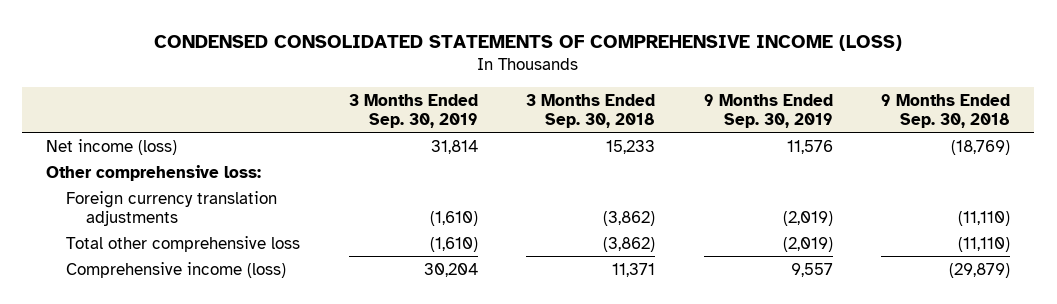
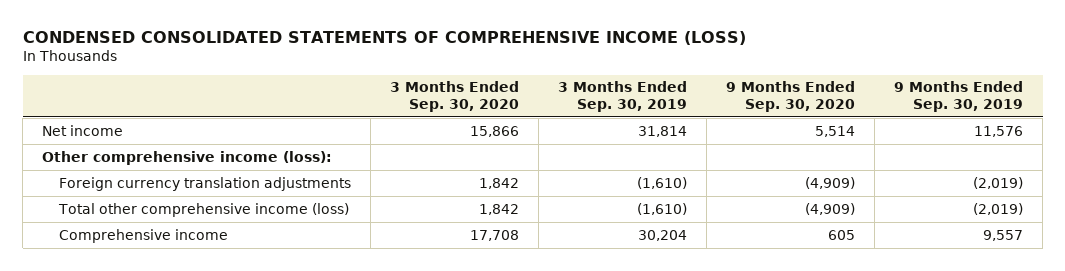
- | 3 Months Ended Sep. 30, 2019 | 3 Months Ended Sep. 30, 2018 | 9 Months Ended Sep. 30, 2019 | 9 Months Ended Sep. 30, 2018
+ | 3 Months Ended Sep. 30, 2020 | 3 Months Ended Sep. 30, 2019 | 9 Months Ended Sep. 30, 2020 | 9 Months Ended Sep. 30, 2019
- Net income (loss) | 31,814 | 15,233 | 11,576 | (18,769)
- Other comprehensive loss:
+ Net income | 15,866 | 31,814 | 5,514 | 11,576
+ Other comprehensive income (loss):
- Total other comprehensive loss | (1,610) | (3,862) | (2,019) | (11,110)
- Comprehensive income (loss) | 30,204 | 11,371 | 9,557 | (29,879)
+ Total other comprehensive income (loss) | 1,842 | (1,610) | (4,909) | (2,019)
+ Comprehensive income | 17,708 | 30,204 | 605 | 9,557

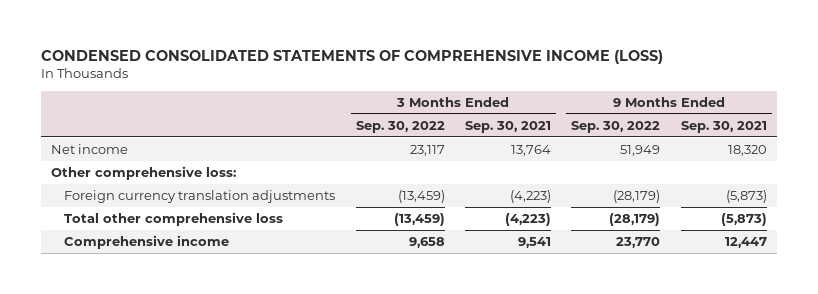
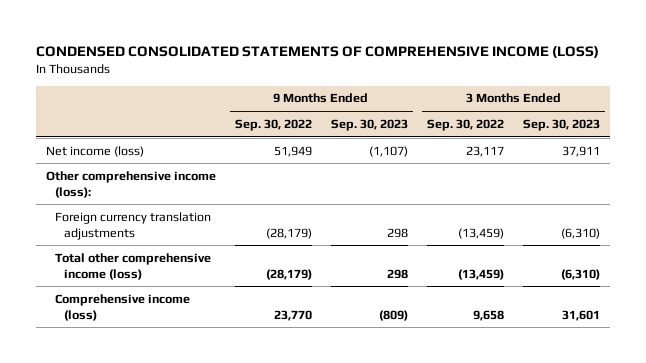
- | 3 Months Ended Sep. 30, 2022 | 3 Months Ended Sep. 30, 2021 | 9 Months Ended Sep. 30, 2022 | 9 Months Ended Sep. 30, 2021
+ | 9 Months Ended Sep. 30, 2022 | 9 Months Ended Sep. 30, 2023 | 3 Months Ended Sep. 30, 2022 | 3 Months Ended Sep. 30, 2023
- Net income | 23,117 | 13,764 | 51,949 | 18,320
- Other comprehensive loss:
+ Net income (loss) | 51,949 | (1,107) | 23,117 | 37,911
+ Other comprehensive income (loss):
- Total other comprehensive loss | (13,459) | (4,223) | (28,179) | (5,873)
- Comprehensive income | 9,658 | 9,541 | 23,770 | 12,447
+ Total other comprehensive income (loss) | (28,179) | 298 | (13,459) | (6,310)
+ Comprehensive income (loss) | 23,770 | (809) | 9,658 | 31,601

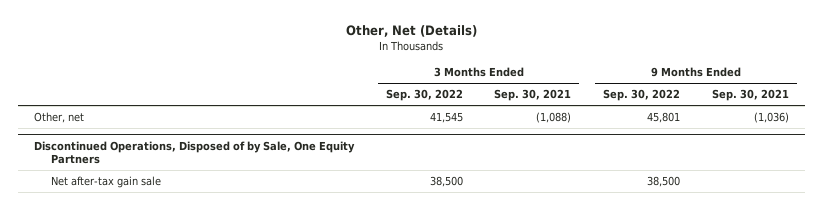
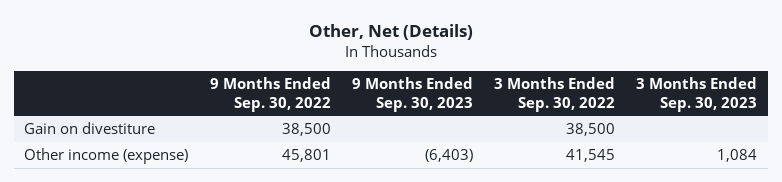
- | 3 Months Ended Sep. 30, 2022 | 3 Months Ended Sep. 30, 2021 | 9 Months Ended Sep. 30, 2022 | 9 Months Ended Sep. 30, 2021
+ | 9 Months Ended Sep. 30, 2022 | 9 Months Ended Sep. 30, 2023 | 3 Months Ended Sep. 30, 2022 | 3 Months Ended Sep. 30, 2023
- Other, net | 41,545 | (1,088) | 45,801 | (1,036)
- Discontinued Operations, Disposed of by Sale, One Equity Partners
- Net after-tax gain sale | 38,500 | | 38,500 |
+ Gain on divestiture | 38,500 | | 38,500 |
+ Other income (expense) | 45,801 | (6,403) | 41,545 | 1,084

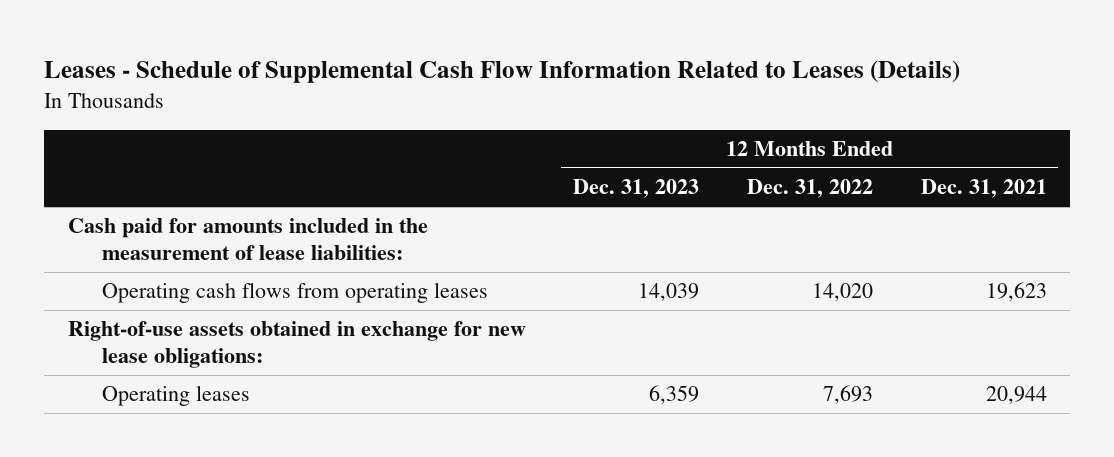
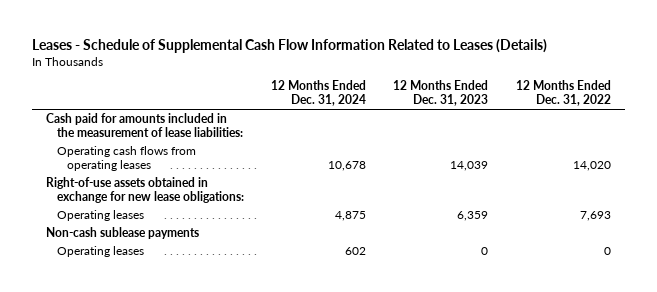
- | 12 Months Ended Dec. 31, 2023 | 12 Months Ended Dec. 31, 2022 | 12 Months Ended Dec. 31, 2021
+ | 12 Months Ended Dec. 31, 2024 | 12 Months Ended Dec. 31, 2023 | 12 Months Ended Dec. 31, 2022
+ Non-cash sublease payments
+ Operating leases | 602 | 0 | 0

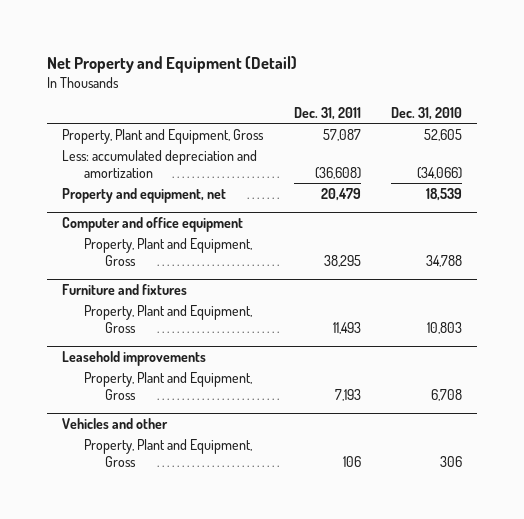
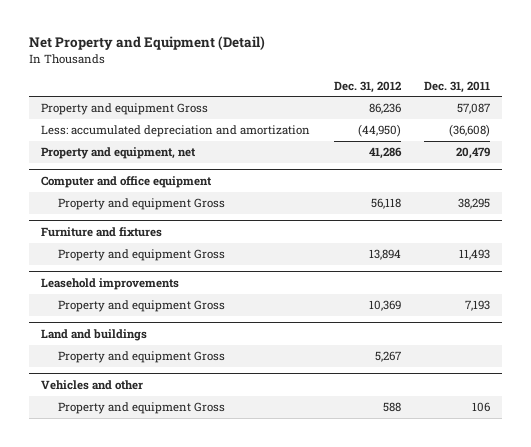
- | Dec. 31, 2011 | Dec. 31, 2010
+ | Dec. 31, 2012 | Dec. 31, 2011
- Property, Plant and Equipment, Gross | 57,087 | 52,605
+ Property and equipment Gross | 86,236 | 57,087
@ Computer and office equipment
- Property, Plant and Equipment, Gross | 38,295 | 34,788
+ Property and equipment Gross | 56,118 | 38,295
@ Furniture and fixtures
- Property, Plant and Equipment, Gross | 11,493 | 10,803
+ Property and equipment Gross | 13,894 | 11,493
@ Leasehold improvements
- Property, Plant and Equipment, Gross | 7,193 | 6,708
+ Property and equipment Gross | 10,369 | 7,193
+ Land and buildings
+ Property and equipment Gross | 5,267 |
@ Vehicles and other
- Property, Plant and Equipment, Gross | 106 | 306
+ Property and equipment Gross | 588 | 106

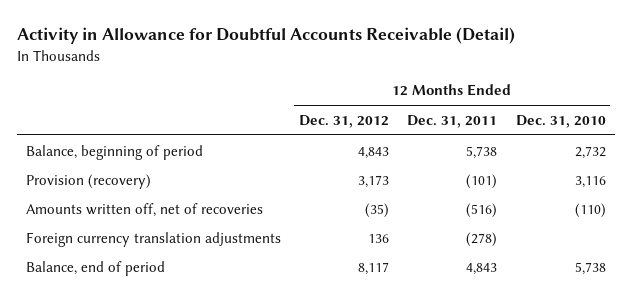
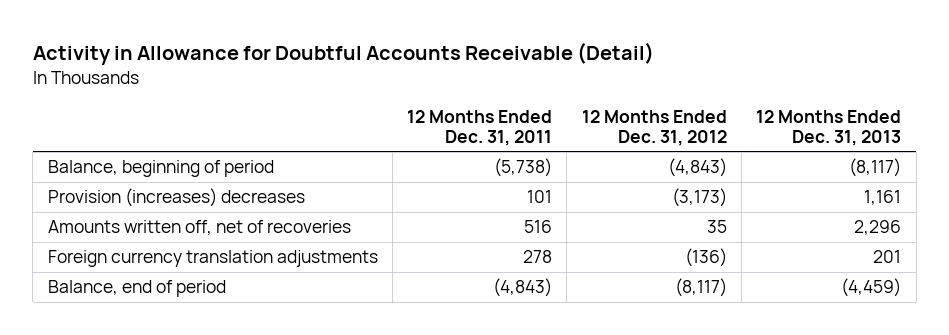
- | 12 Months Ended Dec. 31, 2012 | 12 Months Ended Dec. 31, 2011 | 12 Months Ended Dec. 31, 2010
+ | 12 Months Ended Dec. 31, 2011 | 12 Months Ended Dec. 31, 2012 | 12 Months Ended Dec. 31, 2013
- Balance, beginning of period | 4,843 | 5,738 | 2,732
- Provision (recovery) | 3,173 | (101) | 3,116
- Amounts written off, net of recoveries | (35) | (516) | (110)
- Foreign currency translation adjustments | 136 | (278) |
- Balance, end of period | 8,117 | 4,843 | 5,738
+ Balance, beginning of period | (5,738) | (4,843) | (8,117)
+ Provision (increases) decreases | 101 | (3,173) | 1,161
+ Amounts written off, net of recoveries | 516 | 35 | 2,296
+ Foreign currency translation adjustments | 278 | (136) | 201
+ Balance, end of period | (4,843) | (8,117) | (4,459)

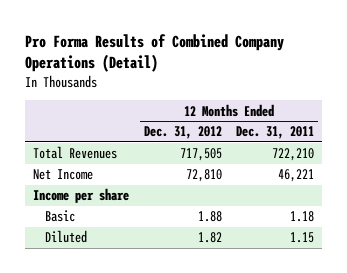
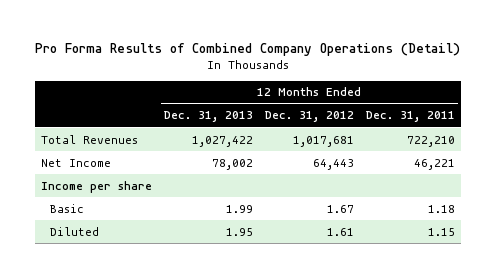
- | 12 Months Ended Dec. 31, 2012 | 12 Months Ended Dec. 31, 2011
+ | 12 Months Ended Dec. 31, 2013 | 12 Months Ended Dec. 31, 2012 | 12 Months Ended Dec. 31, 2011
- Total Revenues | 717,505 | 722,210
- Net Income | 72,810 | 46,221
+ Total Revenues | 1,027,422 | 1,017,681 | 722,210
+ Net Income | 78,002 | 64,443 | 46,221
- Basic | 1.88 | 1.18
- Diluted | 1.82 | 1.15
+ Basic | 1.99 | 1.67 | 1.18
+ Diluted | 1.95 | 1.61 | 1.15

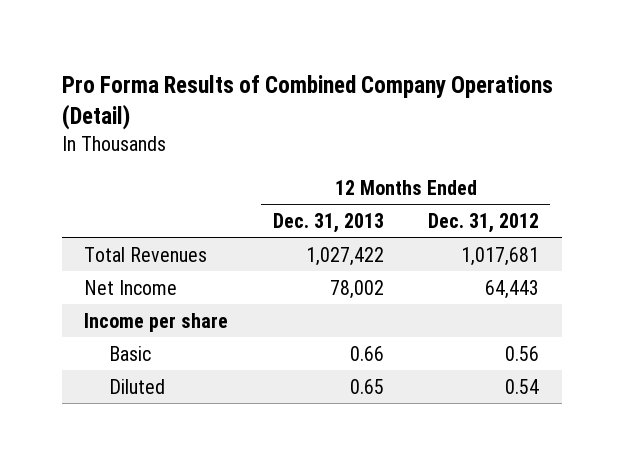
- | 12 Months Ended Dec. 31, 2013 | 12 Months Ended Dec. 31, 2012 | 12 Months Ended Dec. 31, 2011
+ | 12 Months Ended Dec. 31, 2013 | 12 Months Ended Dec. 31, 2012
- Basic | 1.99 | 1.67 | 1.18
- Diluted | 1.95 | 1.61 | 1.15
+ Basic | 0.66 | 0.56
+ Diluted | 0.65 | 0.54

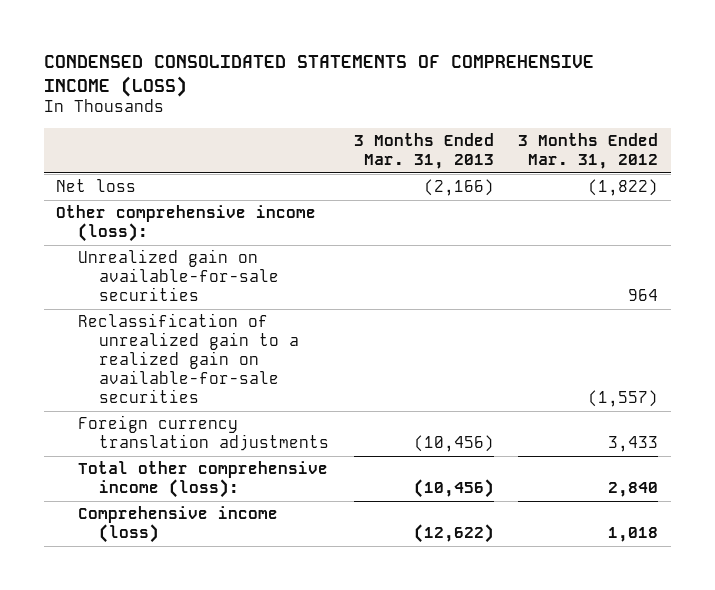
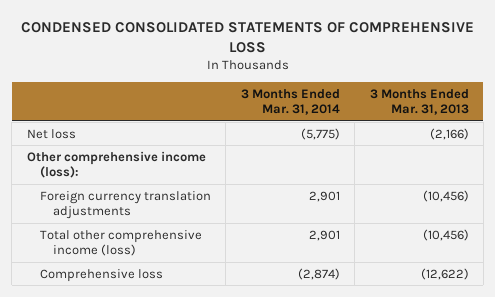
- CONDENSED CONSOLIDATED STATEMENTS OF COMPREHENSIVE INCOME (LOSS)
+ CONDENSED CONSOLIDATED STATEMENTS OF COMPREHENSIVE LOSS
- | 3 Months Ended Mar. 31, 2013 | 3 Months Ended Mar. 31, 2012
+ | 3 Months Ended Mar. 31, 2014 | 3 Months Ended Mar. 31, 2013
- Unrealized gain on available-for-sale securities | | 964
- Reclassification of unrealized gain to a realized gain on available-for-sale securities | | (1,557)
- Total other comprehensive income (loss): | (10,456) | 2,840
- Comprehensive income (loss) | (12,622) | 1,018
+ Total other comprehensive income (loss) | 2,901 | (10,456)
+ Comprehensive loss | (2,874) | (12,622)

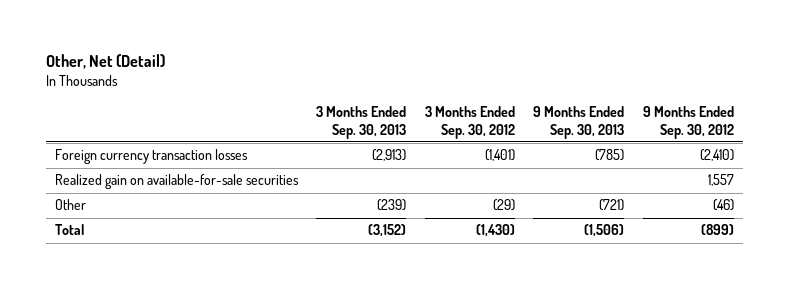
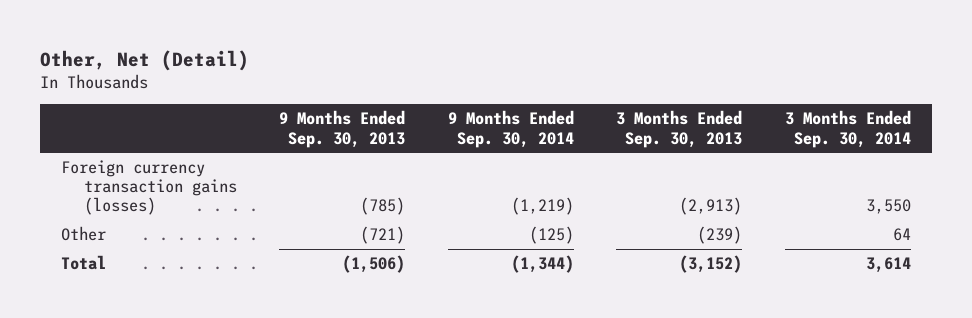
- | 3 Months Ended Sep. 30, 2013 | 3 Months Ended Sep. 30, 2012 | 9 Months Ended Sep. 30, 2013 | 9 Months Ended Sep. 30, 2012
+ | 9 Months Ended Sep. 30, 2013 | 9 Months Ended Sep. 30, 2014 | 3 Months Ended Sep. 30, 2013 | 3 Months Ended Sep. 30, 2014
- Foreign currency transaction losses | (2,913) | (1,401) | (785) | (2,410)
- Realized gain on available-for-sale securities | | | | 1,557
+ Foreign currency transaction gains (losses) | (785) | (1,219) | (2,913) | 3,550

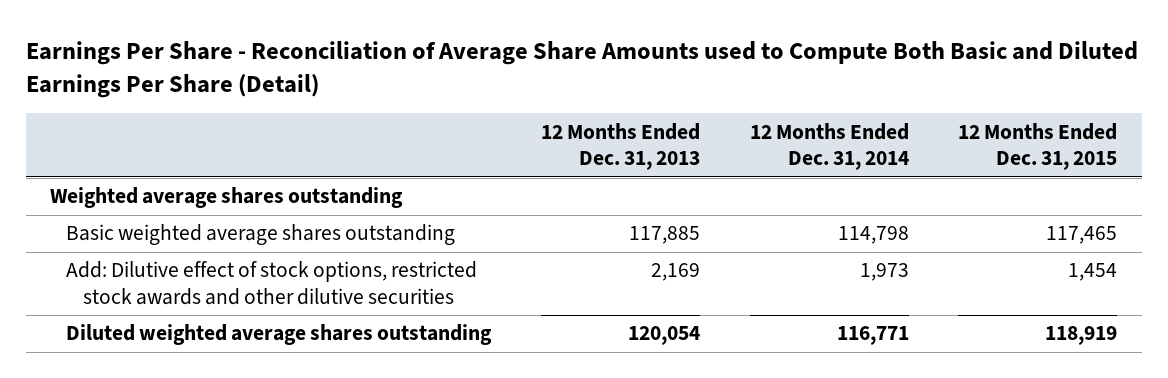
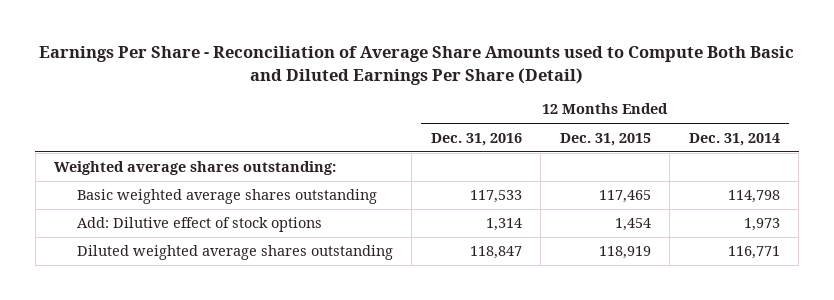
- | 12 Months Ended Dec. 31, 2013 | 12 Months Ended Dec. 31, 2014 | 12 Months Ended Dec. 31, 2015
+ | 12 Months Ended Dec. 31, 2016 | 12 Months Ended Dec. 31, 2015 | 12 Months Ended Dec. 31, 2014
- Weighted average shares outstanding
+ Weighted average shares outstanding:
- Add: Dilutive effect of stock options, restricted stock awards and other dilutive securities | 2,169 | 1,973 | 1,454
+ Add: Dilutive effect of stock options | 1,314 | 1,454 | 1,973

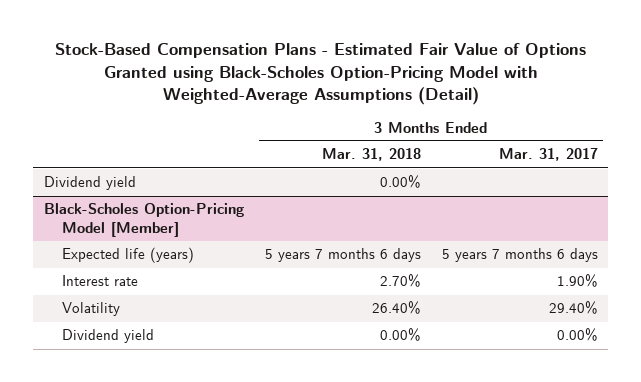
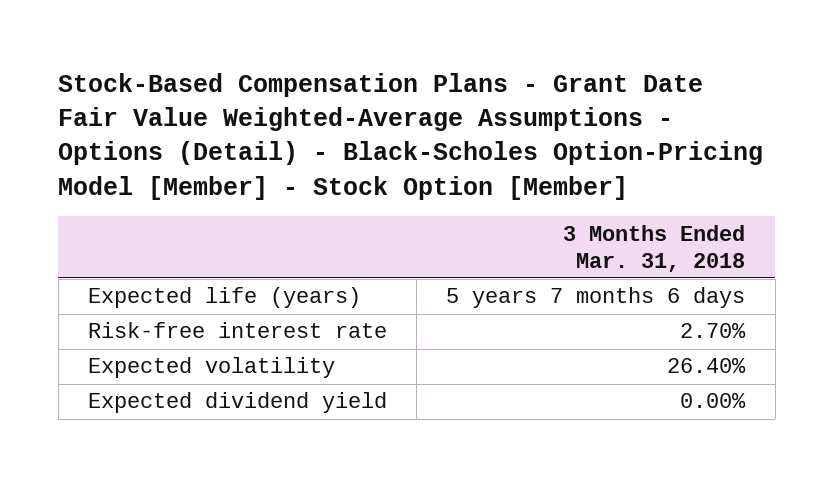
- Stock-Based Compensation Plans - Estimated Fair Value of Options Granted using Black-Scholes Option-Pricing Model with Weighted-Average Assumptions (Detail)
+ Stock-Based Compensation Plans - Grant Date Fair Value Weighted-Average Assumptions - Options (Detail) - Black-Scholes Option-Pricing Model [Member] - Stock Option [Member]
- | 3 Months Ended Mar. 31, 2018 | 3 Months Ended Mar. 31, 2017
+ | 3 Months Ended Mar. 31, 2018
- Dividend yield | 0.00% |
- Black-Scholes Option-Pricing Model [Member]
- Interest rate | 2.70% | 1.90%
- Volatility | 26.40% | 29.40%
- Dividend yield | 0.00% | 0.00%
+ Risk-free interest rate | 2.70%
+ Expected volatility | 26.40%
+ Expected dividend yield | 0.00%

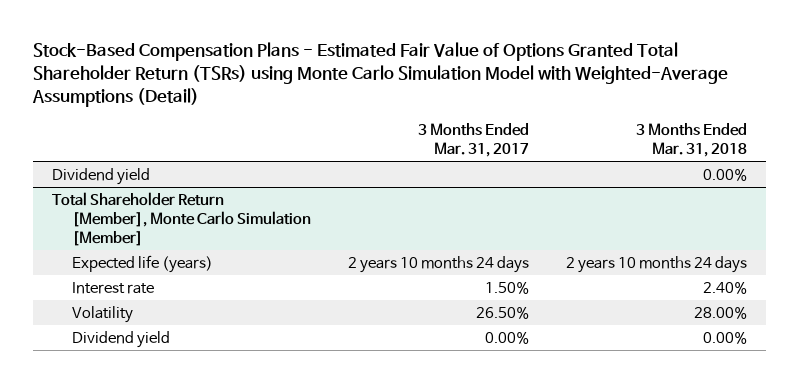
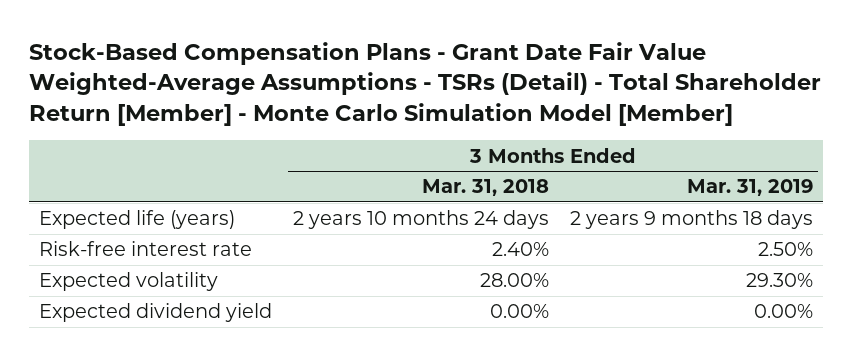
- Stock-Based Compensation Plans - Estimated Fair Value of Options Granted Total Shareholder Return (TSRs) using Monte Carlo Simulation Model with Weighted-Average Assumptions (Detail)
+ Stock-Based Compensation Plans - Grant Date Fair Value Weighted-Average Assumptions - TSRs (Detail) - Total Shareholder Return [Member] - Monte Carlo Simulation Model [Member]
- | 3 Months Ended Mar. 31, 2017 | 3 Months Ended Mar. 31, 2018
+ | 3 Months Ended Mar. 31, 2018 | 3 Months Ended Mar. 31, 2019
- Dividend yield | | 0.00%
- Total Shareholder Return [Member], Monte Carlo Simulation [Member]
- Interest rate | 1.50% | 2.40%
- Volatility | 26.50% | 28.00%
- Dividend yield | 0.00% | 0.00%
+ Risk-free interest rate | 2.40% | 2.50%
+ Expected volatility | 28.00% | 29.30%
+ Expected dividend yield | 0.00% | 0.00%

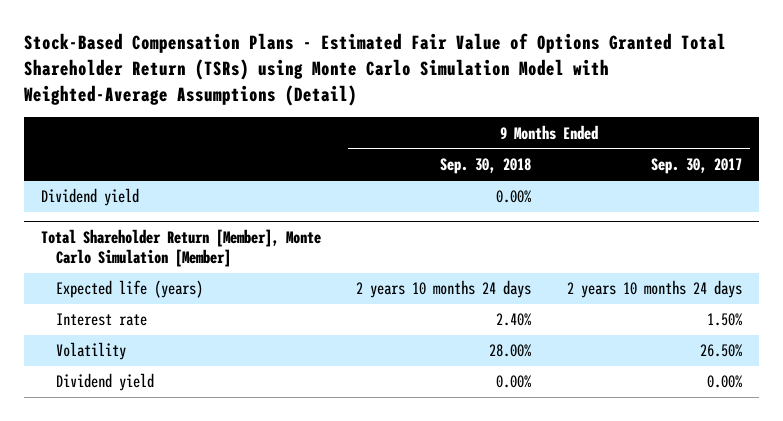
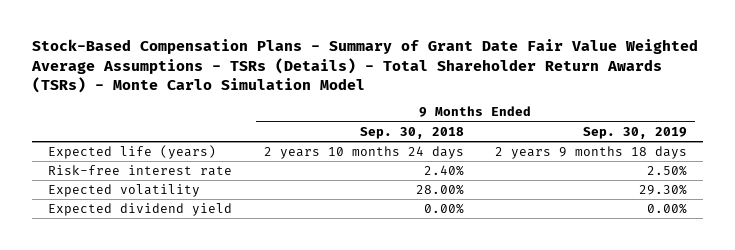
- Stock-Based Compensation Plans - Estimated Fair Value of Options Granted Total Shareholder Return (TSRs) using Monte Carlo Simulation Model with Weighted-Average Assumptions (Detail)
+ Stock-Based Compensation Plans - Summary of Grant Date Fair Value Weighted Average Assumptions - TSRs (Details) - Total Shareholder Return Awards (TSRs) - Monte Carlo Simulation Model
- | 9 Months Ended Sep. 30, 2018 | 9 Months Ended Sep. 30, 2017
+ | 9 Months Ended Sep. 30, 2018 | 9 Months Ended Sep. 30, 2019
- Dividend yield | 0.00% |
- Total Shareholder Return [Member], Monte Carlo Simulation [Member]
- Interest rate | 2.40% | 1.50%
- Volatility | 28.00% | 26.50%
- Dividend yield | 0.00% | 0.00%
+ Risk-free interest rate | 2.40% | 2.50%
+ Expected volatility | 28.00% | 29.30%
+ Expected dividend yield | 0.00% | 0.00%

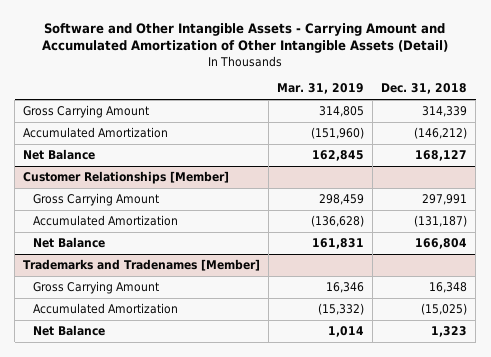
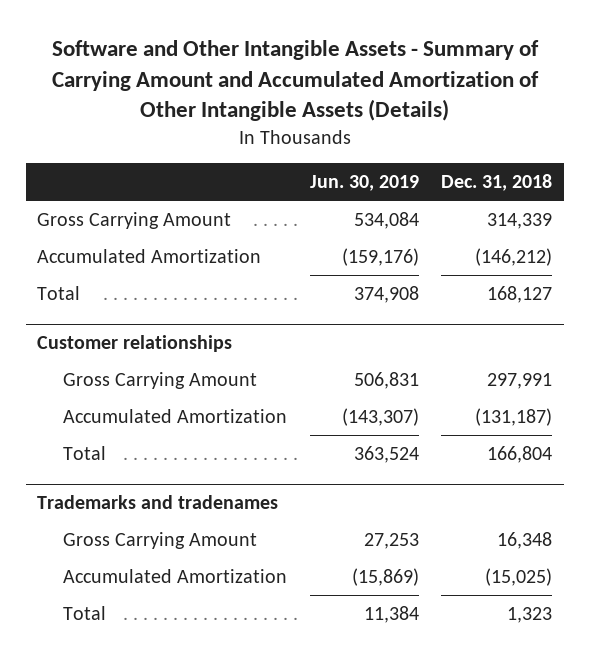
- Software and Other Intangible Assets - Carrying Amount and Accumulated Amortization of Other Intangible Assets (Detail)
+ Software and Other Intangible Assets - Summary of Carrying Amount and Accumulated Amortization of Other Intangible Assets (Details)
- | Mar. 31, 2019 | Dec. 31, 2018
+ | Jun. 30, 2019 | Dec. 31, 2018
- Net Balance | 162,845 | 168,127
- Customer Relationships [Member]
+ Total | 374,908 | 168,127
+ Customer relationships
- Net Balance | 161,831 | 166,804
- Trademarks and Tradenames [Member]
+ Total | 363,524 | 166,804
+ Trademarks and tradenames
- Net Balance | 1,014 | 1,323
+ Total | 11,384 | 1,323

